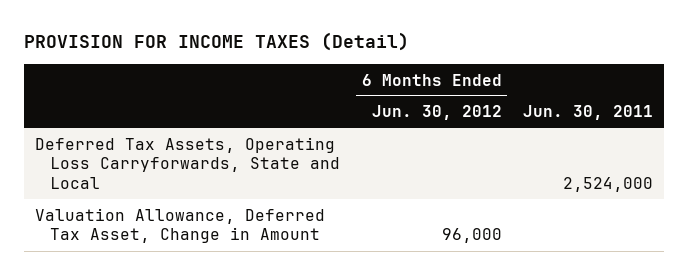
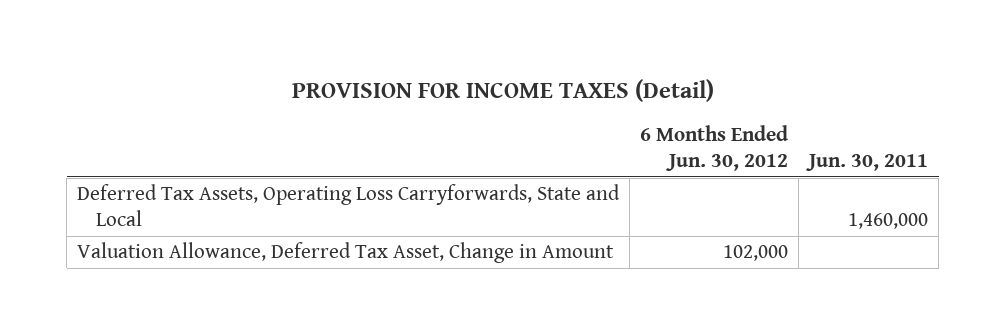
- Deferred Tax Assets, Operating Loss Carryforwards, State and Local | | 2,524,000
- Valuation Allowance, Deferred Tax Asset, Change in Amount | 96,000 |
+ Deferred Tax Assets, Operating Loss Carryforwards, State and Local | | 1,460,000
+ Valuation Allowance, Deferred Tax Asset, Change in Amount | 102,000 |

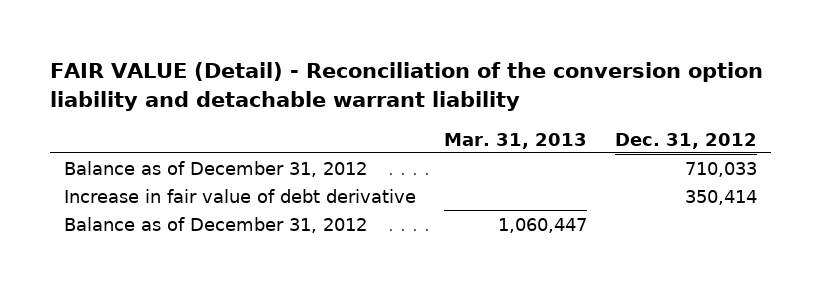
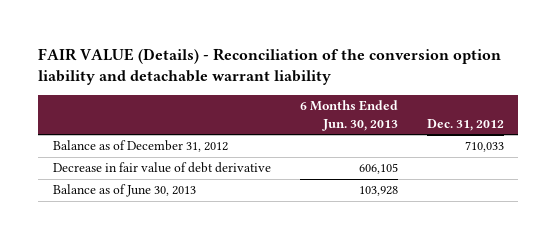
- FAIR VALUE (Detail) - Reconciliation of the conversion option liability and detachable warrant liability
+ FAIR VALUE (Details) - Reconciliation of the conversion option liability and detachable warrant liability
- | Mar. 31, 2013 | Dec. 31, 2012
+ | 6 Months Ended Jun. 30, 2013 | Dec. 31, 2012
- Increase in fair value of debt derivative | | 350,414
- Balance as of December 31, 2012 | 1,060,447 |
+ Decrease in fair value of debt derivative | 606,105 |
+ Balance as of June 30, 2013 | 103,928 |

